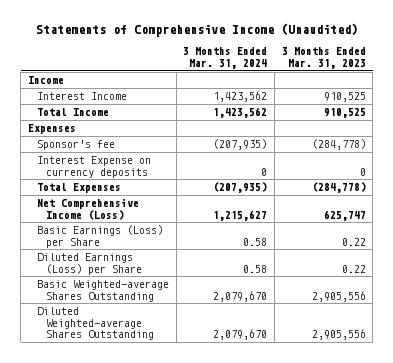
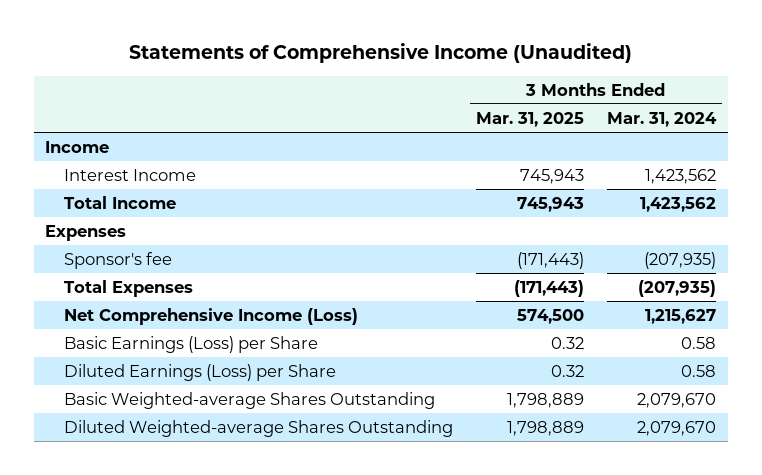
- | 3 Months Ended Mar. 31, 2024 | 3 Months Ended Mar. 31, 2023
+ | 3 Months Ended Mar. 31, 2025 | 3 Months Ended Mar. 31, 2024
- Interest Expense on currency deposits | 0 | 0

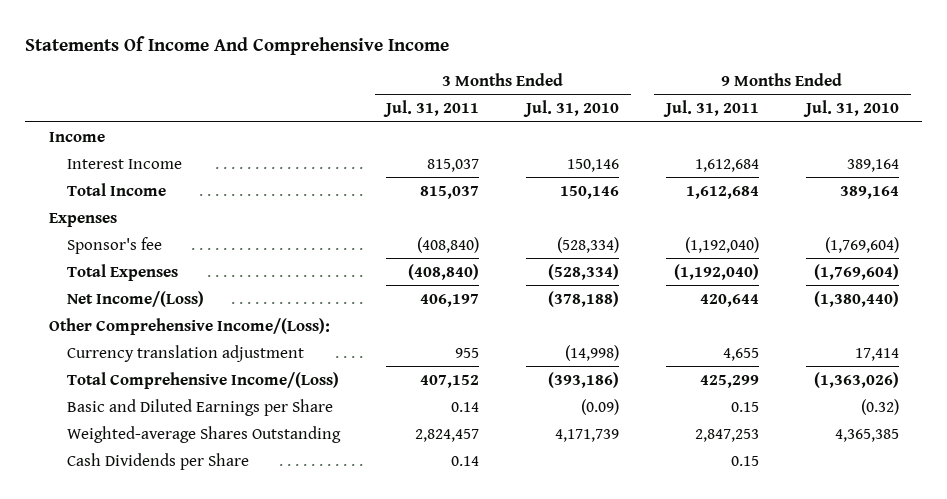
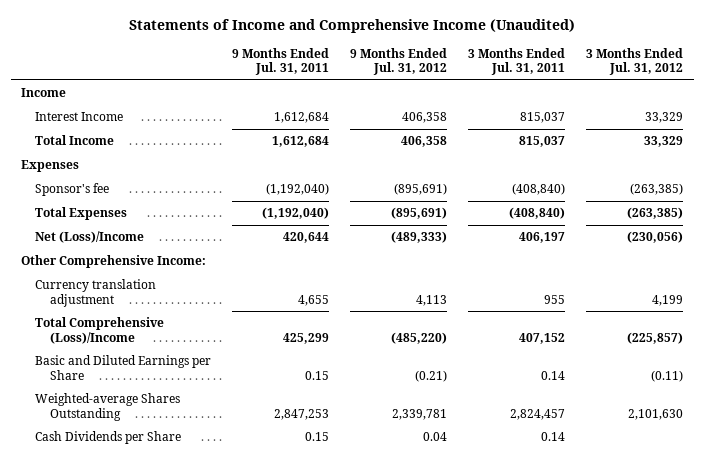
- Statements Of Income And Comprehensive Income
+ Statements of Income and Comprehensive Income (Unaudited)
- | 3 Months Ended Jul. 31, 2011 | 3 Months Ended Jul. 31, 2010 | 9 Months Ended Jul. 31, 2011 | 9 Months Ended Jul. 31, 2010
+ | 9 Months Ended Jul. 31, 2011 | 9 Months Ended Jul. 31, 2012 | 3 Months Ended Jul. 31, 2011 | 3 Months Ended Jul. 31, 2012
- Net Income/(Loss) | 406,197 | (378,188) | 420,644 | (1,380,440)
- Other Comprehensive Income/(Loss):
+ Net (Loss)/Income | 420,644 | (489,333) | 406,197 | (230,056)
+ Other Comprehensive Income:
- Total Comprehensive Income/(Loss) | 407,152 | (393,186) | 425,299 | (1,363,026)
+ Total Comprehensive (Loss)/Income | 425,299 | (485,220) | 407,152 | (225,857)

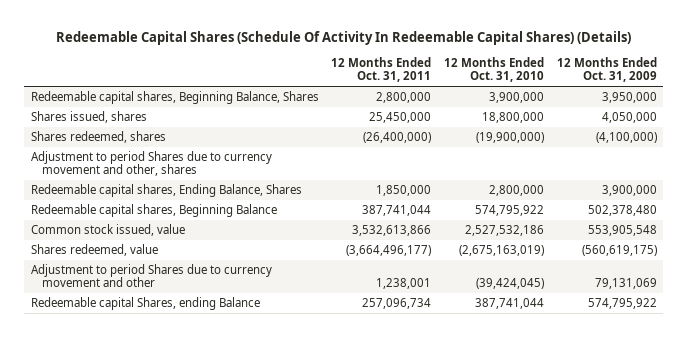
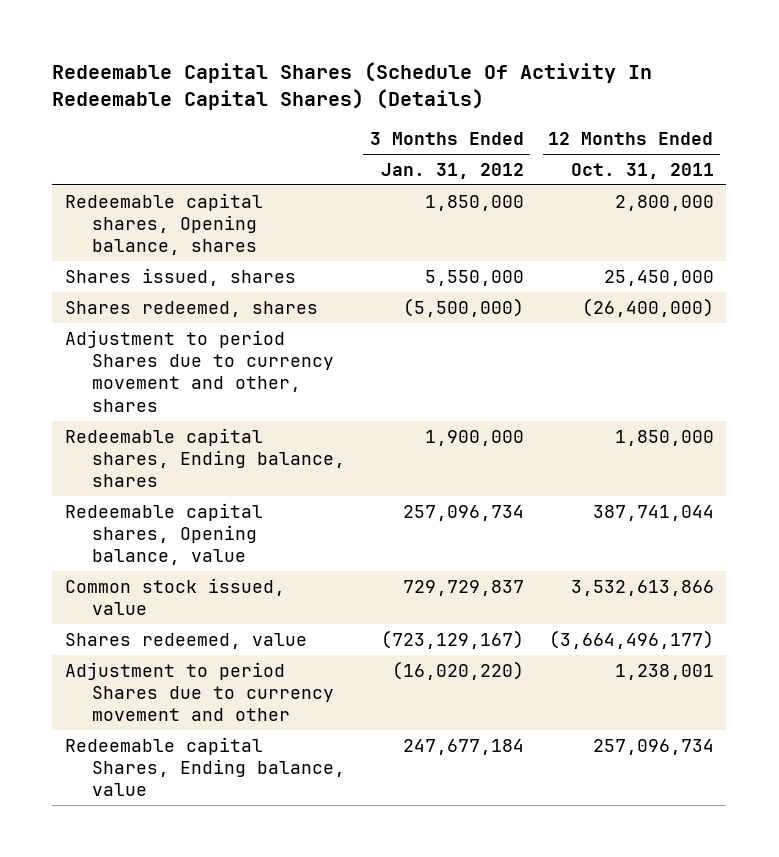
- | 12 Months Ended Oct. 31, 2011 | 12 Months Ended Oct. 31, 2010 | 12 Months Ended Oct. 31, 2009
+ | 3 Months Ended Jan. 31, 2012 | 12 Months Ended Oct. 31, 2011
- Redeemable capital shares, Beginning Balance, Shares | 2,800,000 | 3,900,000 | 3,950,000
+ Redeemable capital shares, Opening balance, shares | 1,850,000 | 2,800,000
- Redeemable capital shares, Ending Balance, Shares | 1,850,000 | 2,800,000 | 3,900,000
- Redeemable capital shares, Beginning Balance | 387,741,044 | 574,795,922 | 502,378,480
+ Redeemable capital shares, Ending balance, shares | 1,900,000 | 1,850,000
+ Redeemable capital shares, Opening balance, value | 257,096,734 | 387,741,044
- Redeemable capital Shares, ending Balance | 257,096,734 | 387,741,044 | 574,795,922
+ Redeemable capital Shares, Ending balance, value | 247,677,184 | 257,096,734

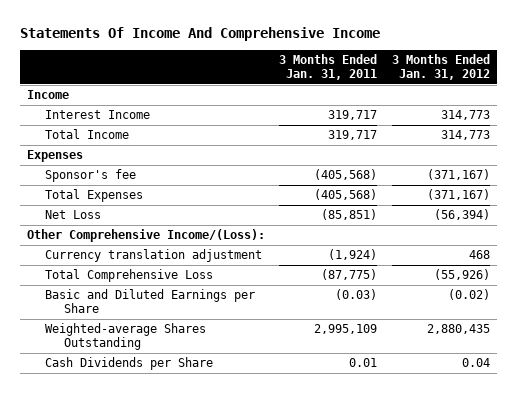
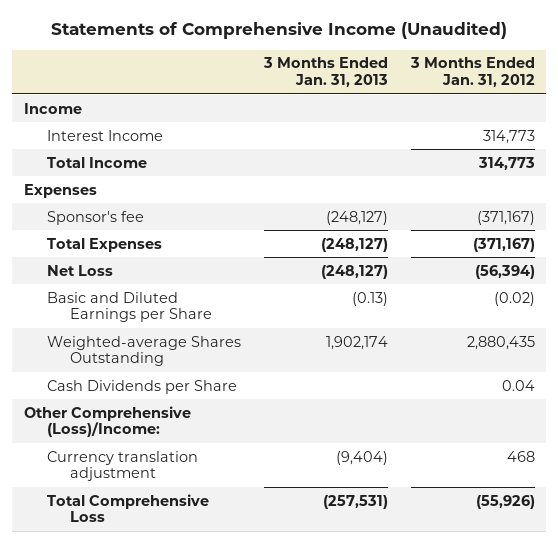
- Statements Of Income And Comprehensive Income
+ Statements of Comprehensive Income (Unaudited)
- | 3 Months Ended Jan. 31, 2011 | 3 Months Ended Jan. 31, 2012
+ | 3 Months Ended Jan. 31, 2013 | 3 Months Ended Jan. 31, 2012
- Other Comprehensive Income/(Loss):
+ Other Comprehensive (Loss)/Income:
moved down: Currency translation adjustment | (9,404) | 468
moved down: Total Comprehensive Loss | (257,531) | (55,926)

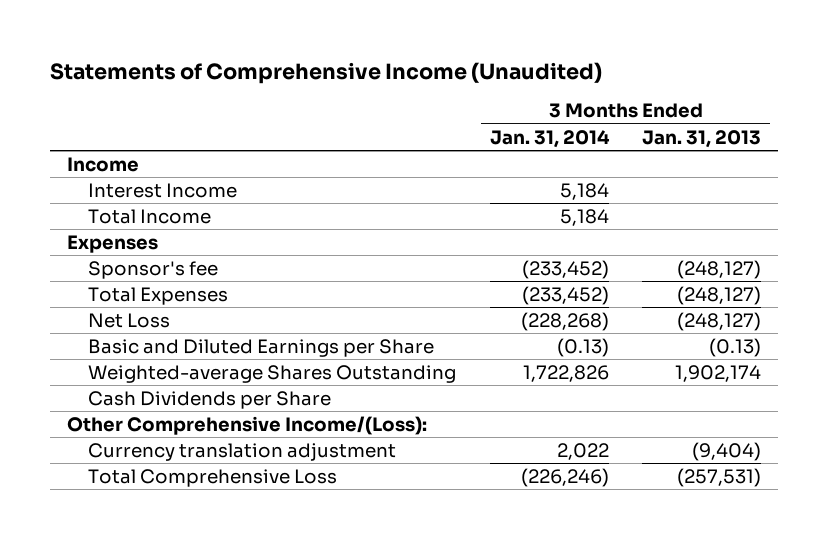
- | 3 Months Ended Jan. 31, 2013 | 3 Months Ended Jan. 31, 2012
+ | 3 Months Ended Jan. 31, 2014 | 3 Months Ended Jan. 31, 2013
- Other Comprehensive (Loss)/Income:
+ Other Comprehensive Income/(Loss):

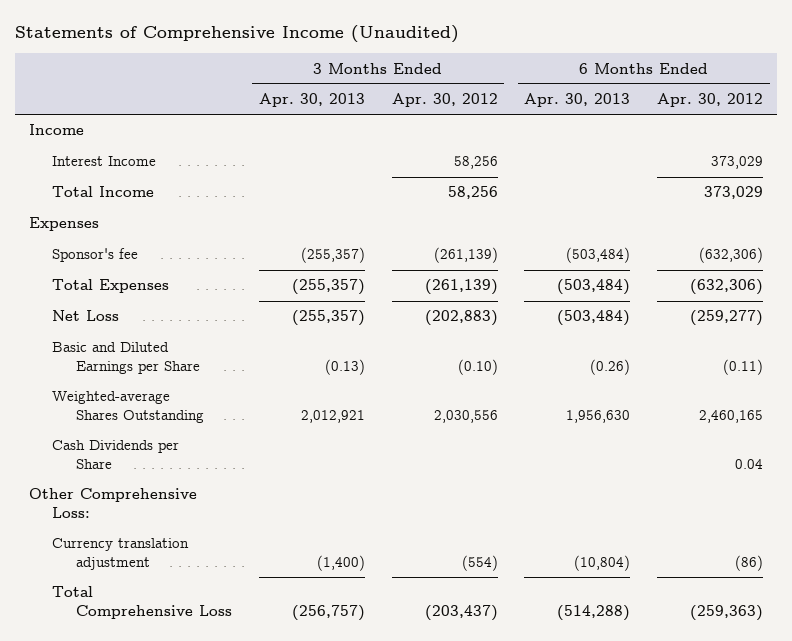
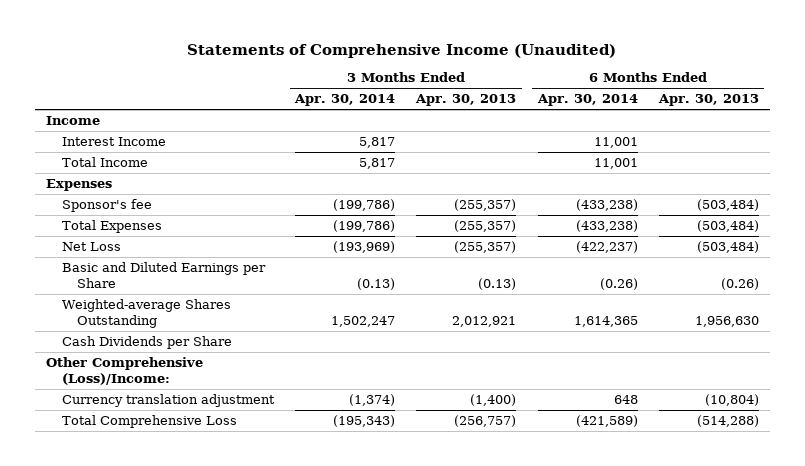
- | 3 Months Ended Apr. 30, 2013 | 3 Months Ended Apr. 30, 2012 | 6 Months Ended Apr. 30, 2013 | 6 Months Ended Apr. 30, 2012
+ | 3 Months Ended Apr. 30, 2014 | 3 Months Ended Apr. 30, 2013 | 6 Months Ended Apr. 30, 2014 | 6 Months Ended Apr. 30, 2013
- Other Comprehensive Loss:
+ Other Comprehensive (Loss)/Income:

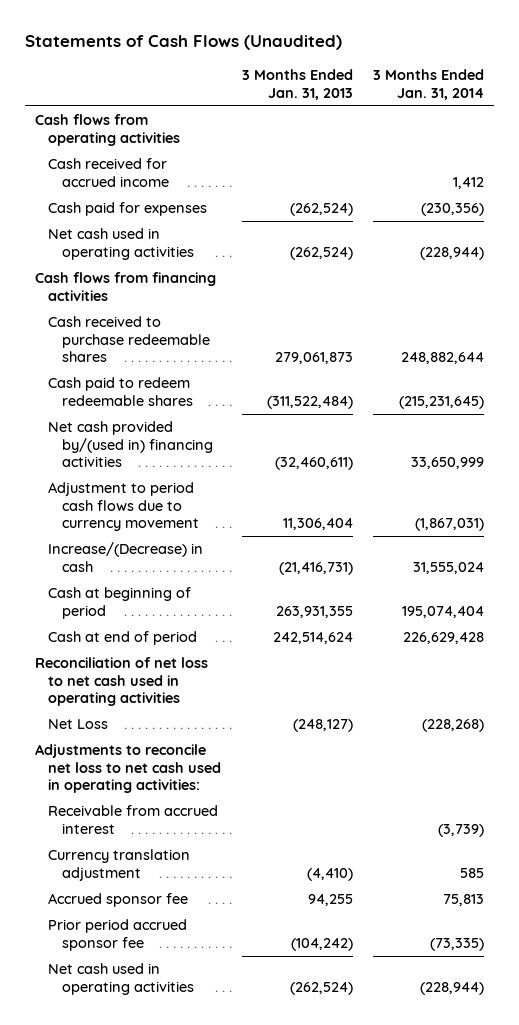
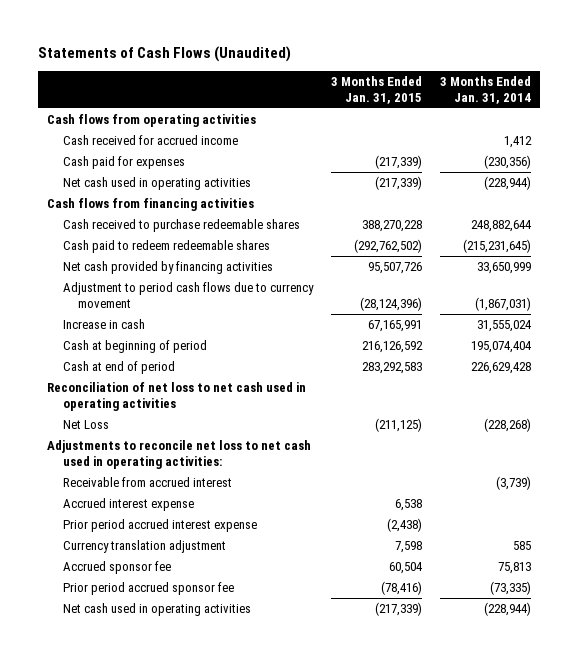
- | 3 Months Ended Jan. 31, 2013 | 3 Months Ended Jan. 31, 2014
+ | 3 Months Ended Jan. 31, 2015 | 3 Months Ended Jan. 31, 2014
- Net cash provided by/(used in) financing activities | (32,460,611) | 33,650,999
+ Net cash provided by financing activities | 95,507,726 | 33,650,999
- Increase/(Decrease) in cash | (21,416,731) | 31,555,024
+ Increase in cash | 67,165,991 | 31,555,024
+ Accrued interest expense | 6,538 |
+ Prior period accrued interest expense | (2,438) |

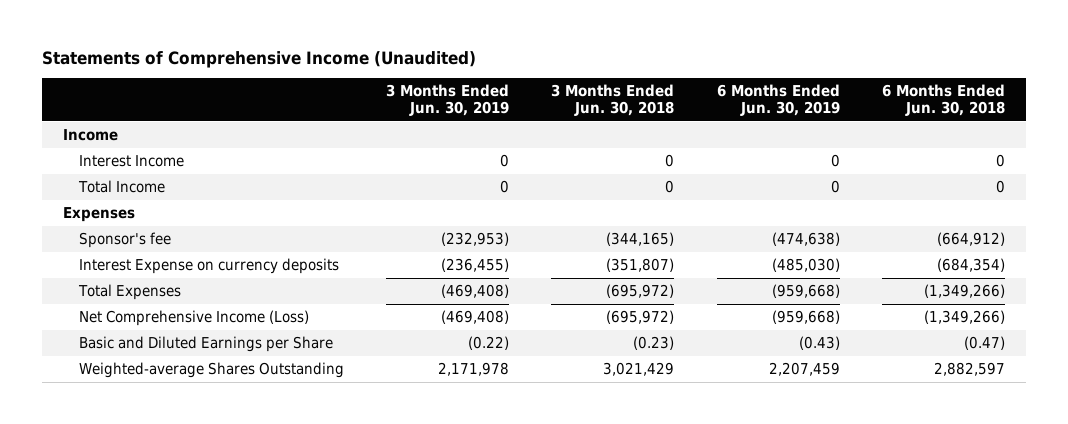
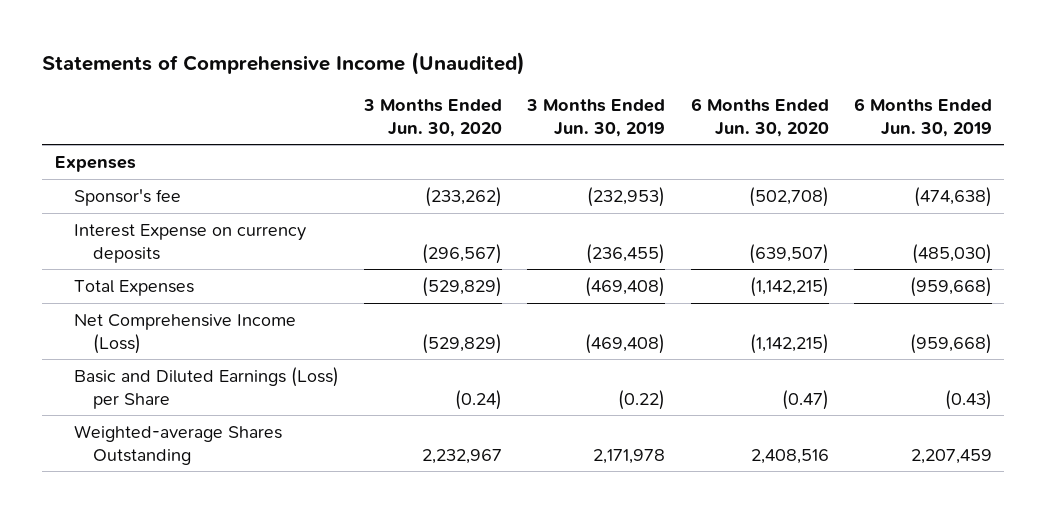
- | 3 Months Ended Jun. 30, 2019 | 3 Months Ended Jun. 30, 2018 | 6 Months Ended Jun. 30, 2019 | 6 Months Ended Jun. 30, 2018
+ | 3 Months Ended Jun. 30, 2020 | 3 Months Ended Jun. 30, 2019 | 6 Months Ended Jun. 30, 2020 | 6 Months Ended Jun. 30, 2019
- Income
- Interest Income | 0 | 0 | 0 | 0
- Total Income | 0 | 0 | 0 | 0
- Basic and Diluted Earnings per Share | (0.22) | (0.23) | (0.43) | (0.47)
+ Basic and Diluted Earnings (Loss) per Share | (0.24) | (0.22) | (0.47) | (0.43)

